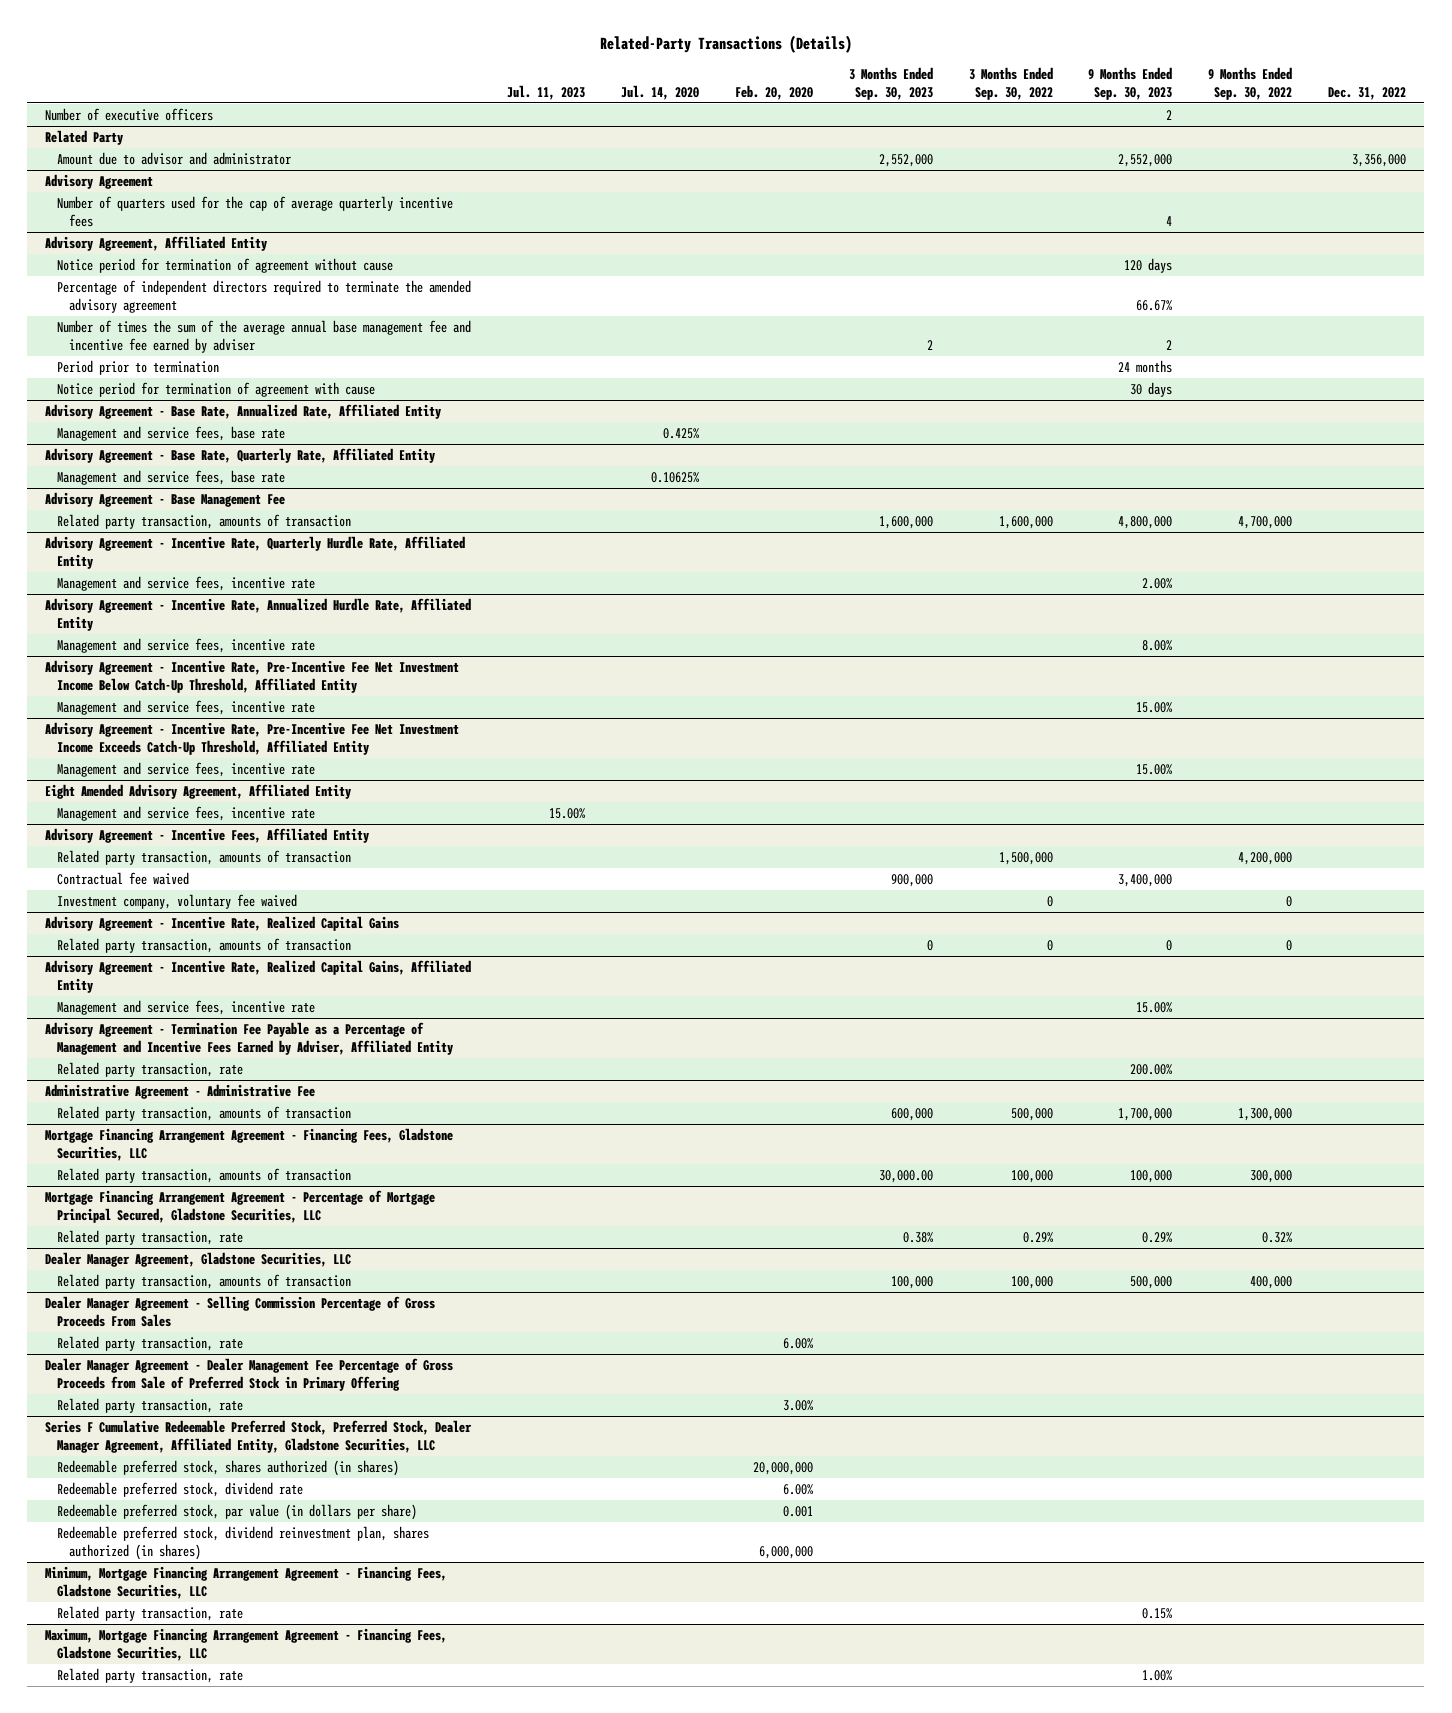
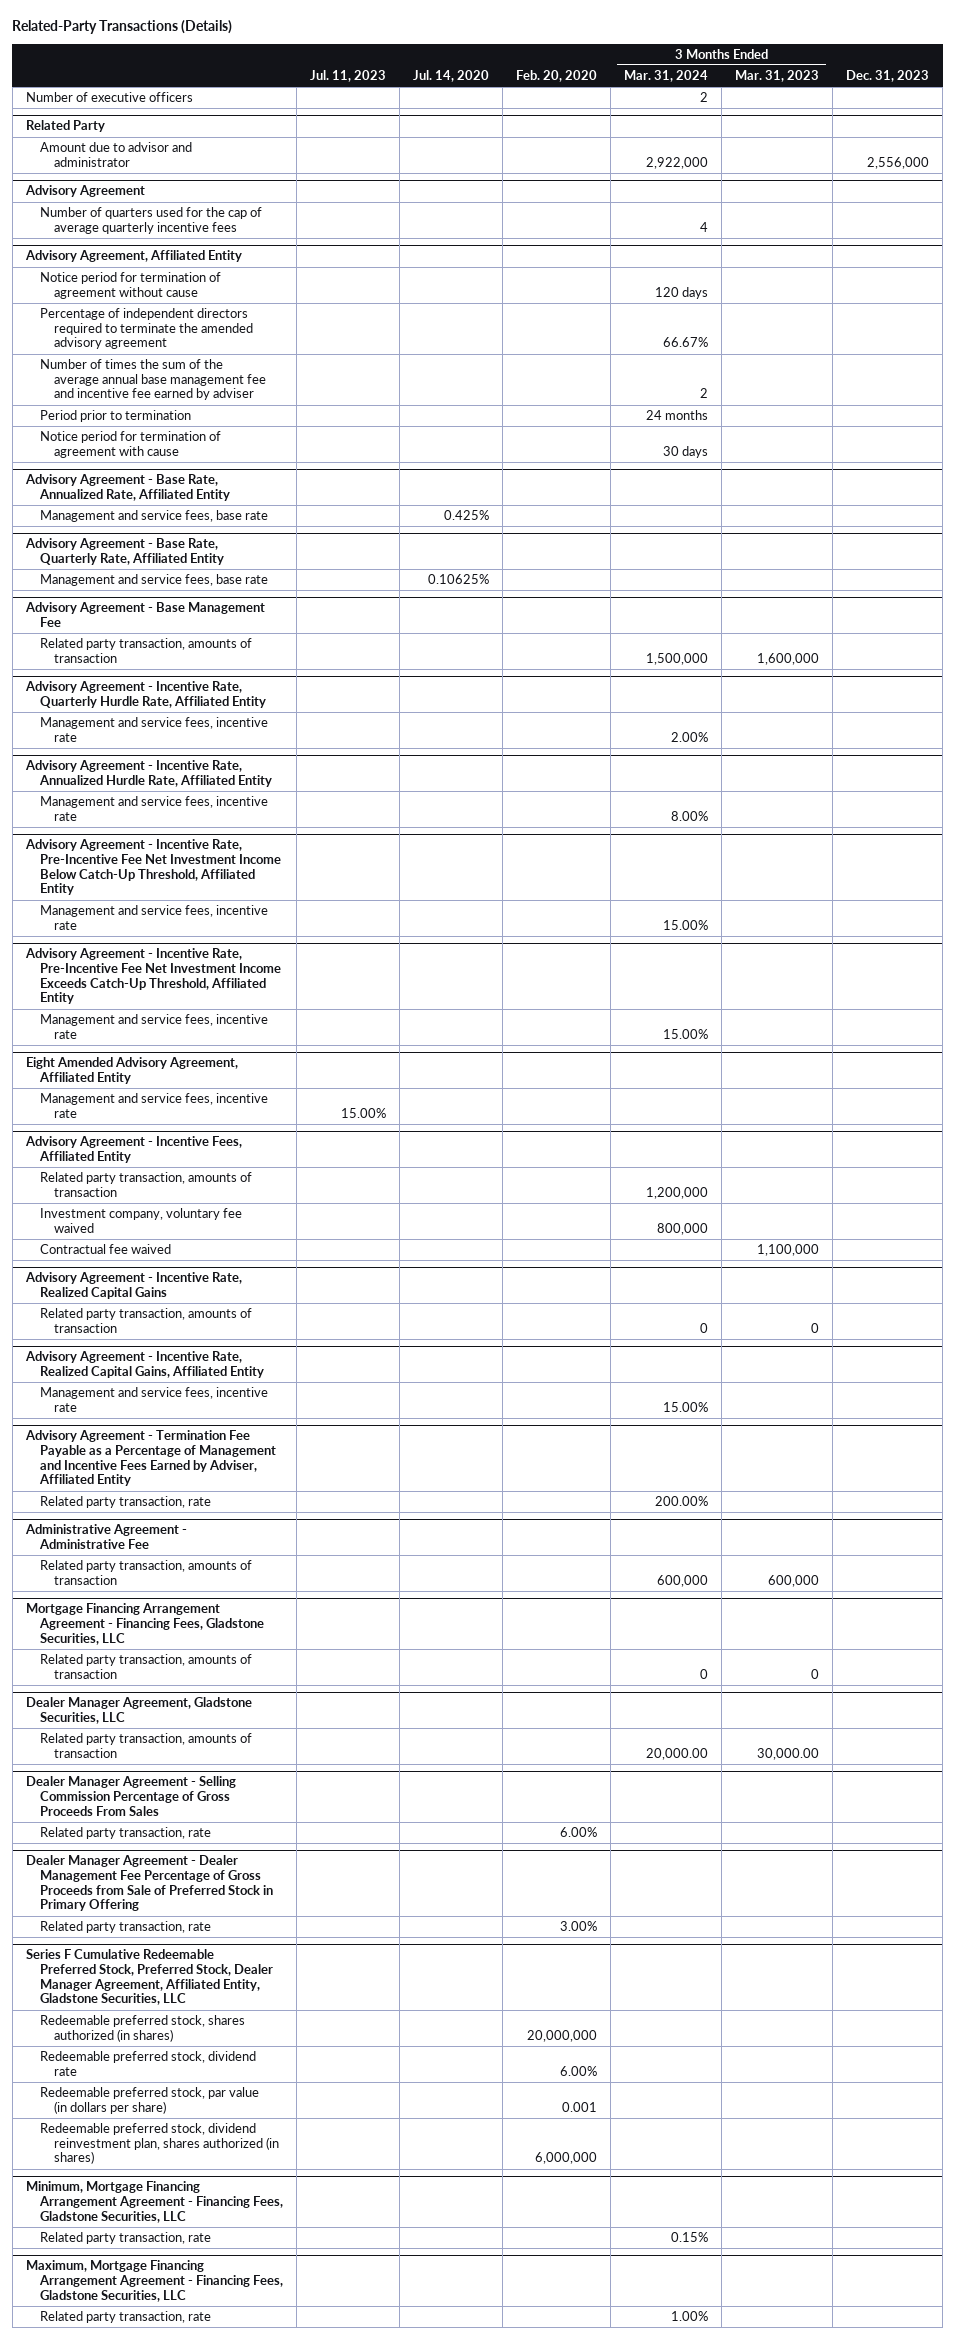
- | Jul. 11, 2023 | Jul. 14, 2020 | Feb. 20, 2020 | 3 Months Ended Sep. 30, 2023 | 3 Months Ended Sep. 30, 2022 | 9 Months Ended Sep. 30, 2023 | 9 Months Ended Sep. 30, 2022 | Dec. 31, 2022
+ | Jul. 11, 2023 | Jul. 14, 2020 | Feb. 20, 2020 | 3 Months Ended Mar. 31, 2024 | 3 Months Ended Mar. 31, 2023 | Dec. 31, 2023
@ Advisory Agreement - Incentive Fees, Affiliated Entity
moved down: Contractual fee waived | | | | | 1,100,000 |
- Mortgage Financing Arrangement Agreement - Percentage of Mortgage Principal Secured, Gladstone Securities, LLC
- Related party transaction, rate | | | | 0.38% | 0.29% | 0.29% | 0.32% |

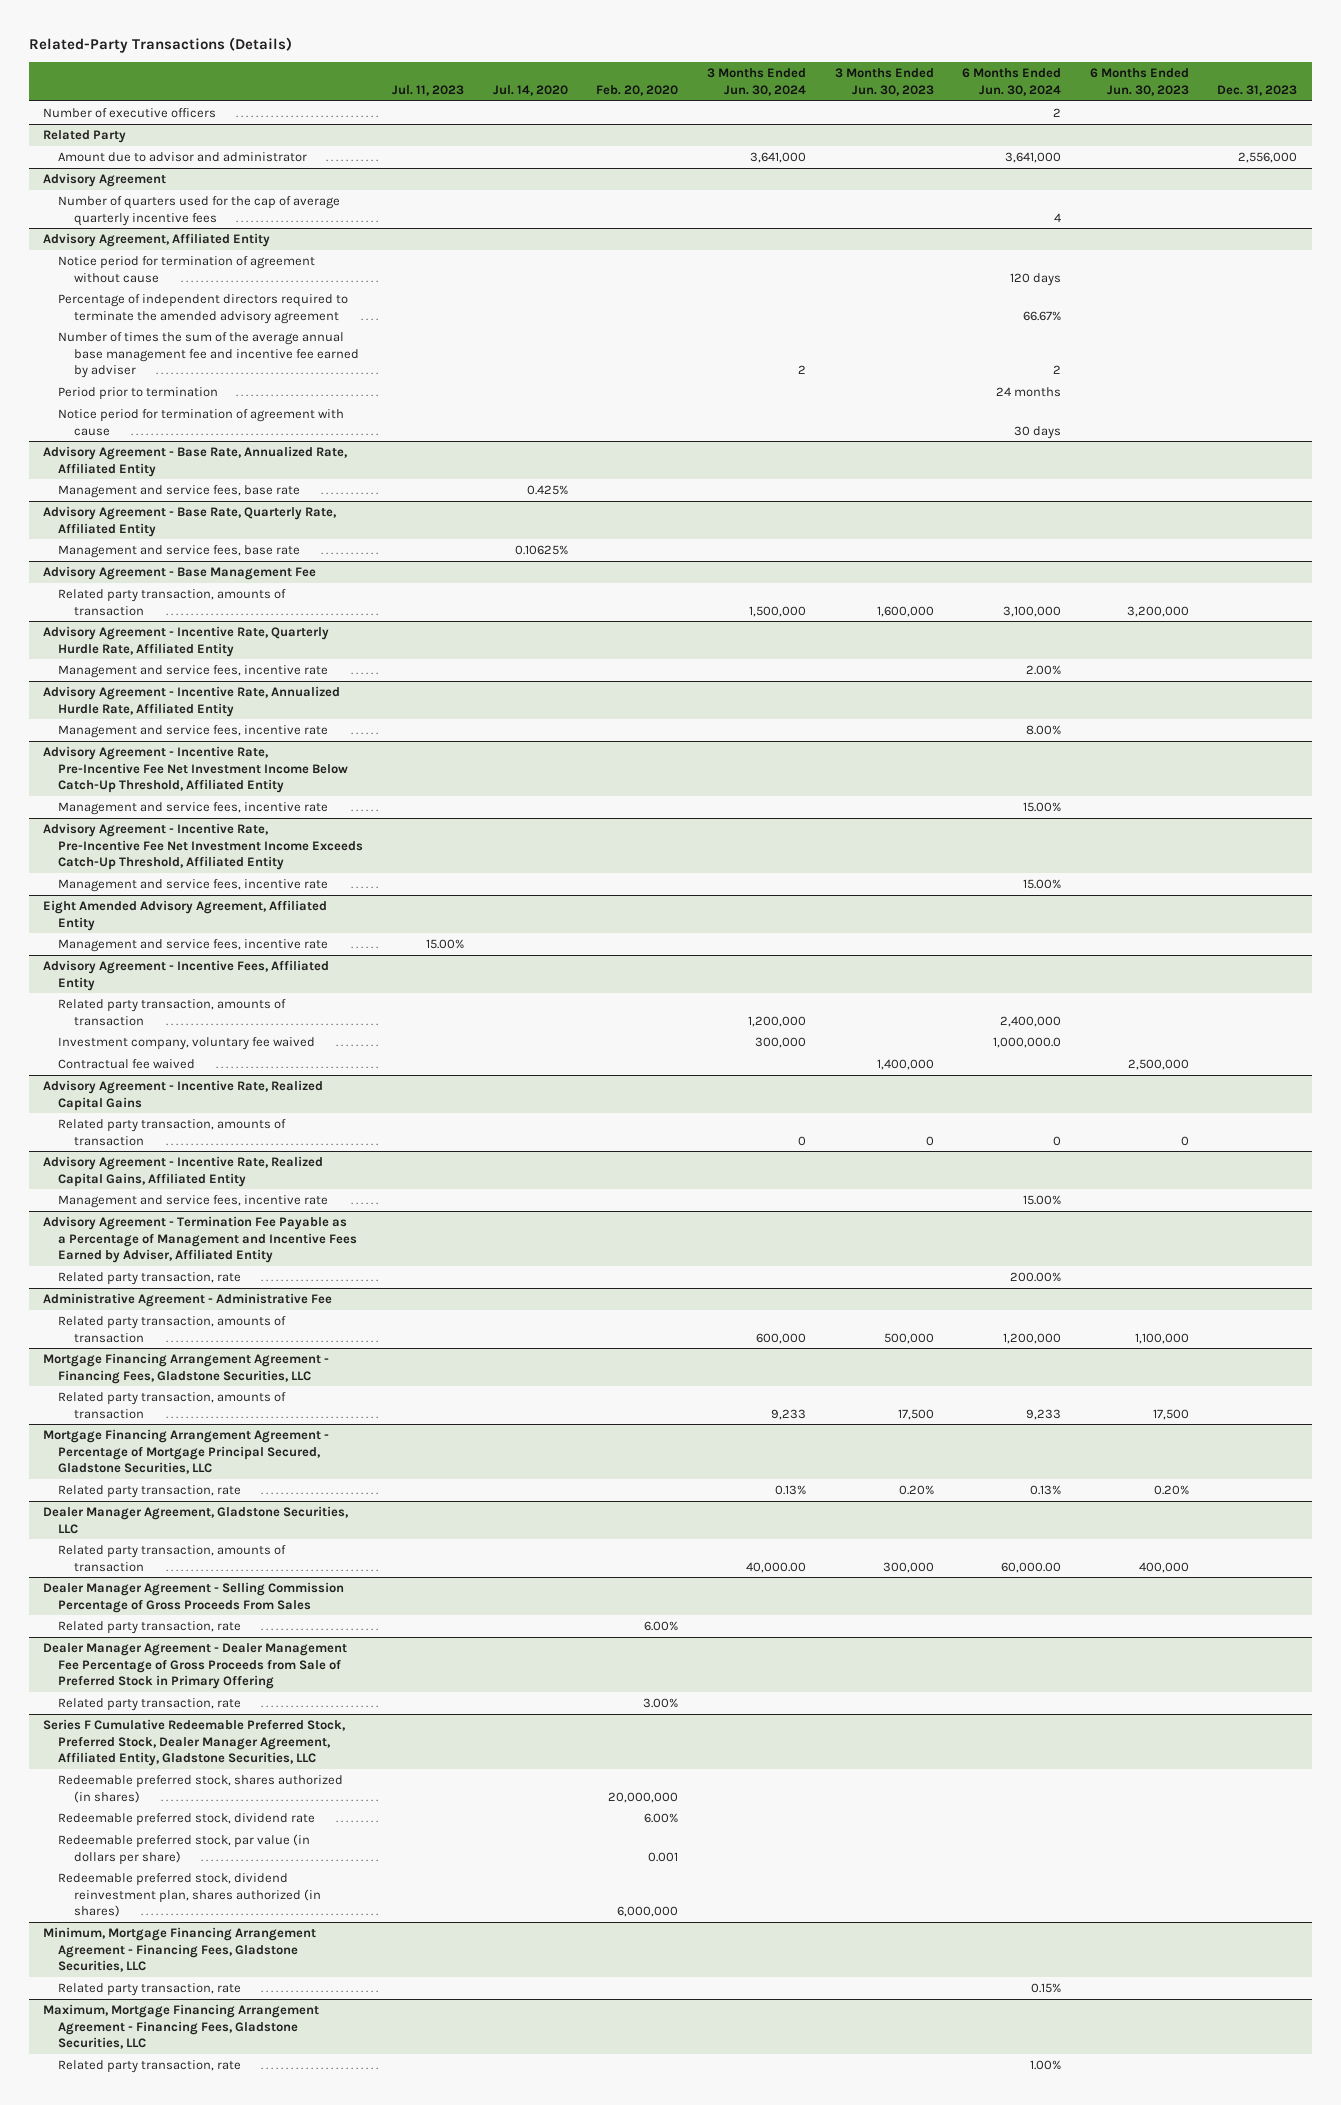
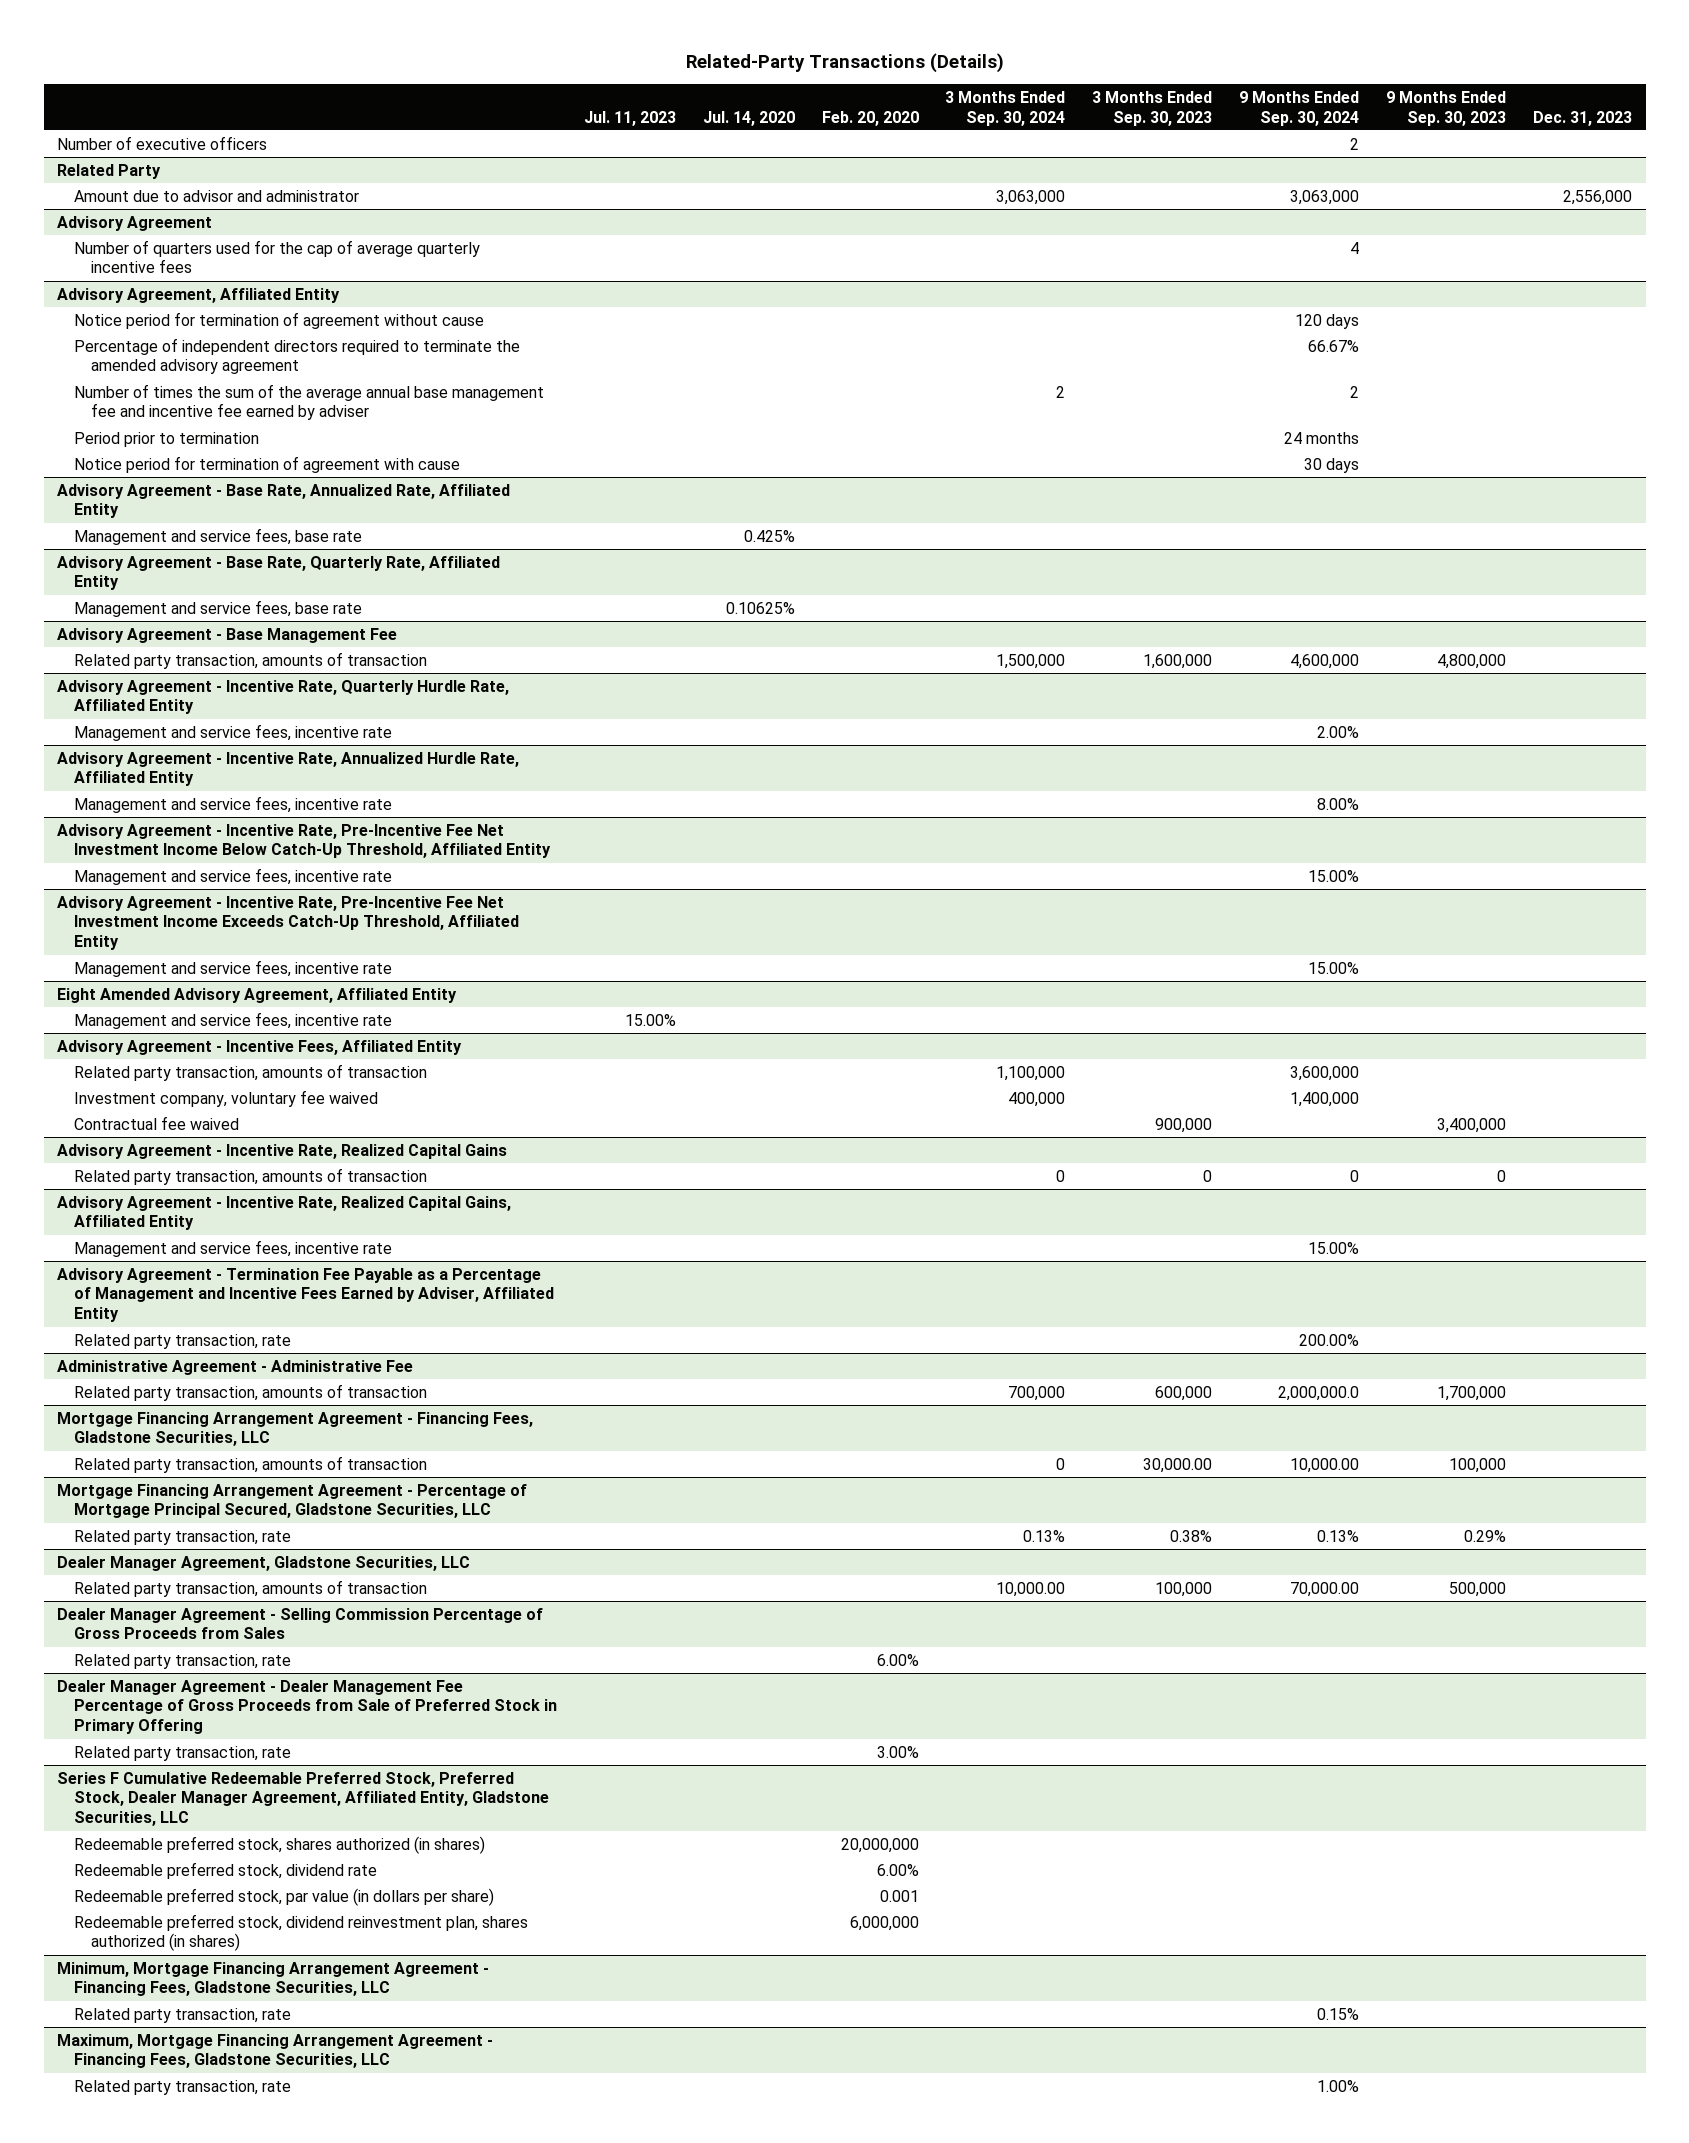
- | Jul. 11, 2023 | Jul. 14, 2020 | Feb. 20, 2020 | 3 Months Ended Jun. 30, 2024 | 3 Months Ended Jun. 30, 2023 | 6 Months Ended Jun. 30, 2024 | 6 Months Ended Jun. 30, 2023 | Dec. 31, 2023
+ | Jul. 11, 2023 | Jul. 14, 2020 | Feb. 20, 2020 | 3 Months Ended Sep. 30, 2024 | 3 Months Ended Sep. 30, 2023 | 9 Months Ended Sep. 30, 2024 | 9 Months Ended Sep. 30, 2023 | Dec. 31, 2023
- Dealer Manager Agreement - Selling Commission Percentage of Gross Proceeds From Sales
+ Dealer Manager Agreement - Selling Commission Percentage of Gross Proceeds from Sales

